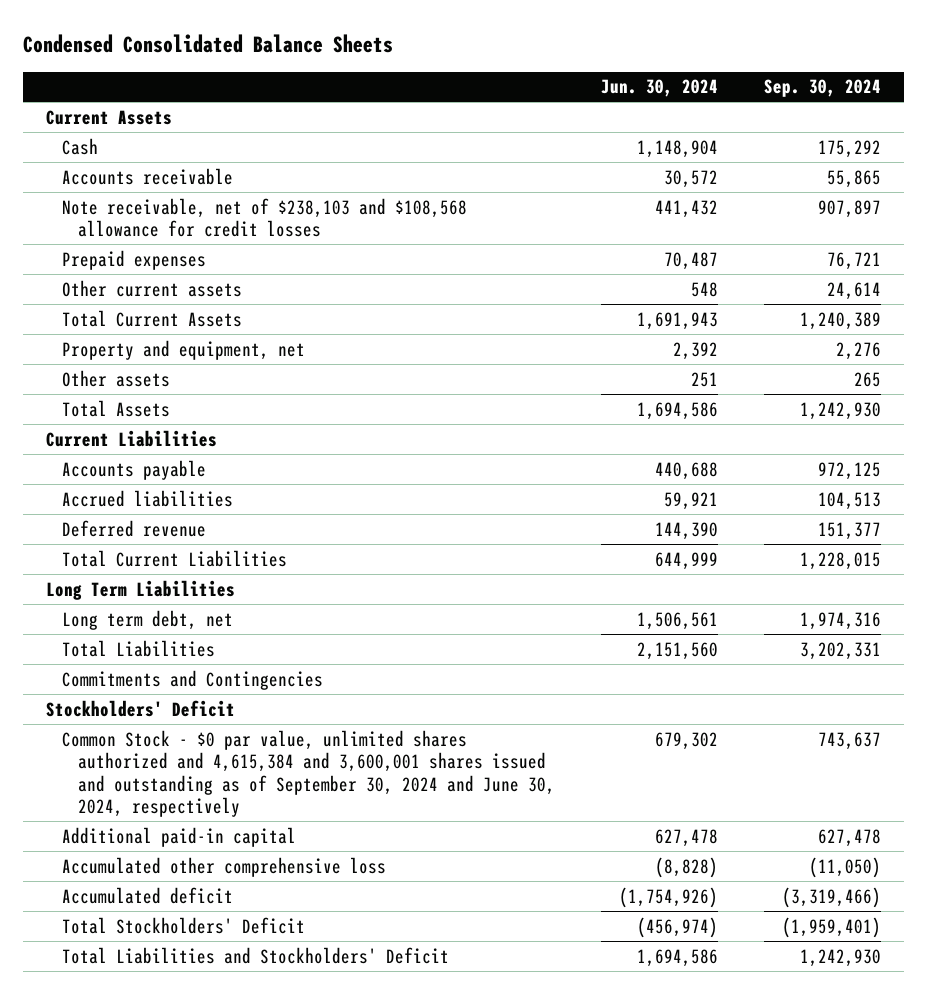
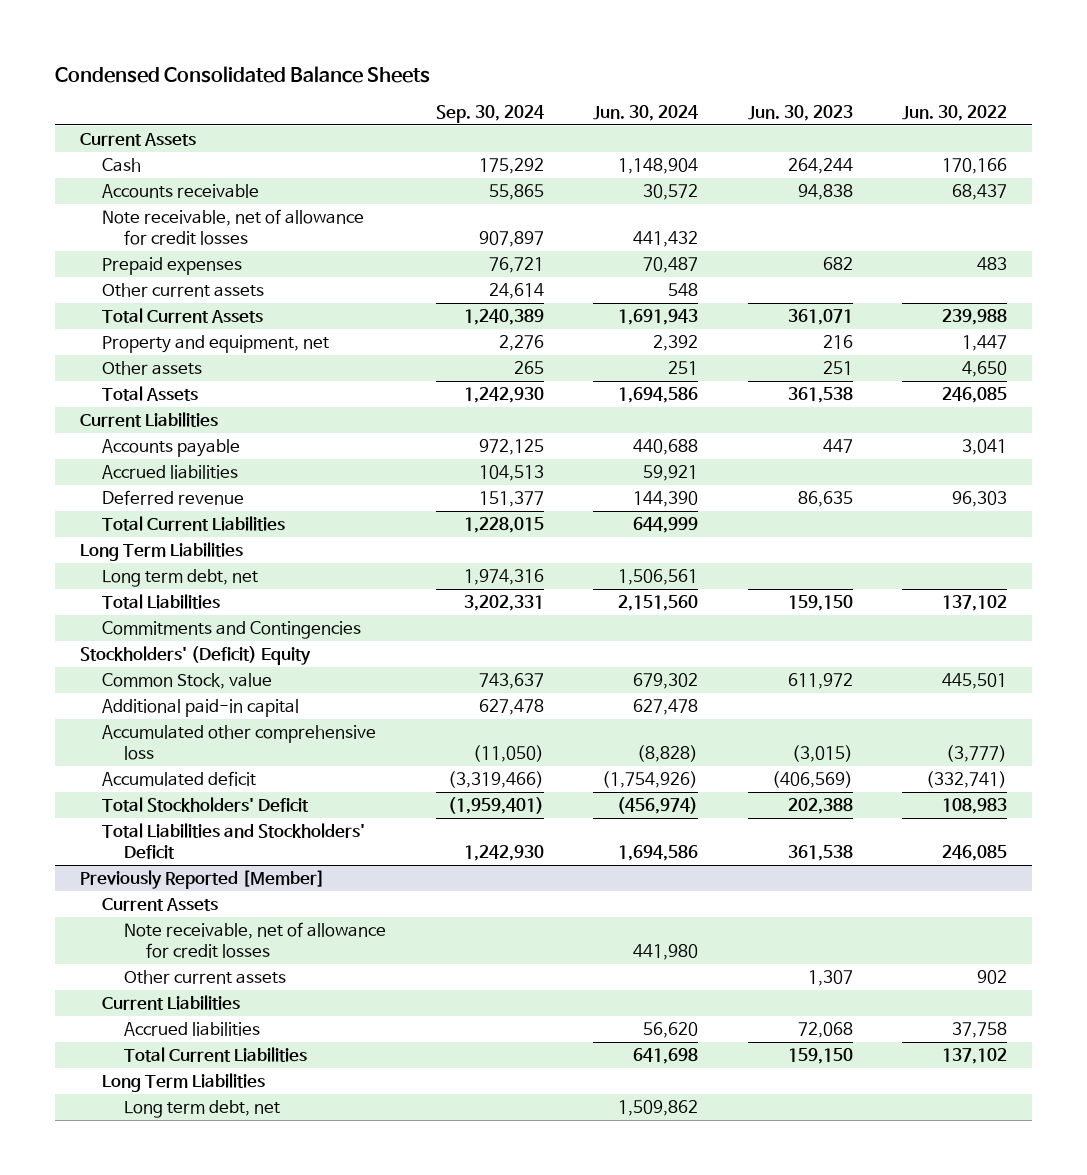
- | Jun. 30, 2024 | Sep. 30, 2024
+ | Sep. 30, 2024 | Jun. 30, 2024 | Jun. 30, 2023 | Jun. 30, 2022
- Note receivable, net of $238,103 and $108,568 allowance for credit losses | 441,432 | 907,897
+ Note receivable, net of allowance for credit losses | 907,897 | 441,432 | |
- Stockholders' Deficit
- Common Stock - $0 par value, unlimited shares authorized and 4,615,384 and 3,600,001 shares issued and outstanding as of September 30, 2024 and June 30, 2024, respectively | 679,302 | 743,637
+ Stockholders' (Deficit) Equity
+ Common Stock, value | 743,637 | 679,302 | 611,972 | 445,501
+ Previously Reported [Member]
+ Current Assets
+ Note receivable, net of allowance for credit losses | | 441,980 | |
+ Other current assets | | | 1,307 | 902
+ Current Liabilities
+ Accrued liabilities | | 56,620 | 72,068 | 37,758
+ Total Current Liabilities | | 641,698 | 159,150 | 137,102
+ Long Term Liabilities
+ Long term debt, net | | 1,509,862 | |

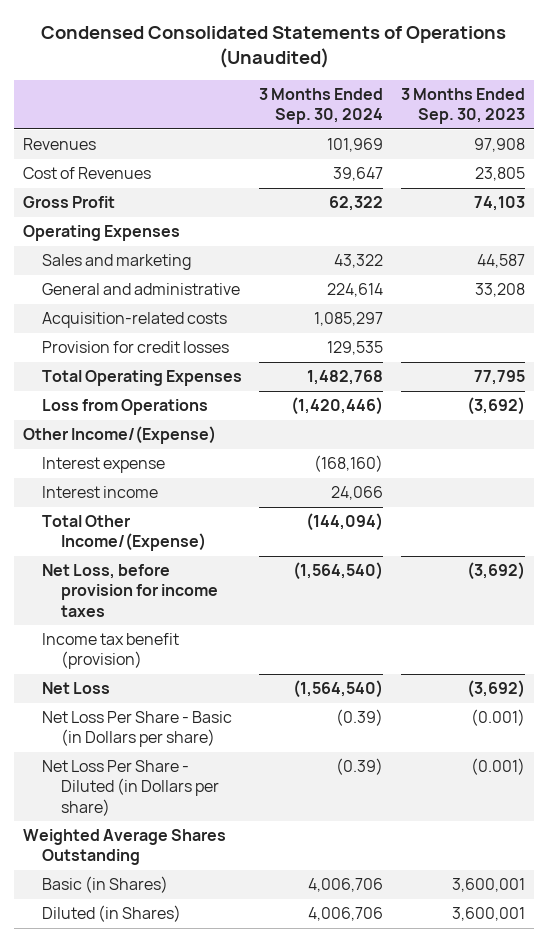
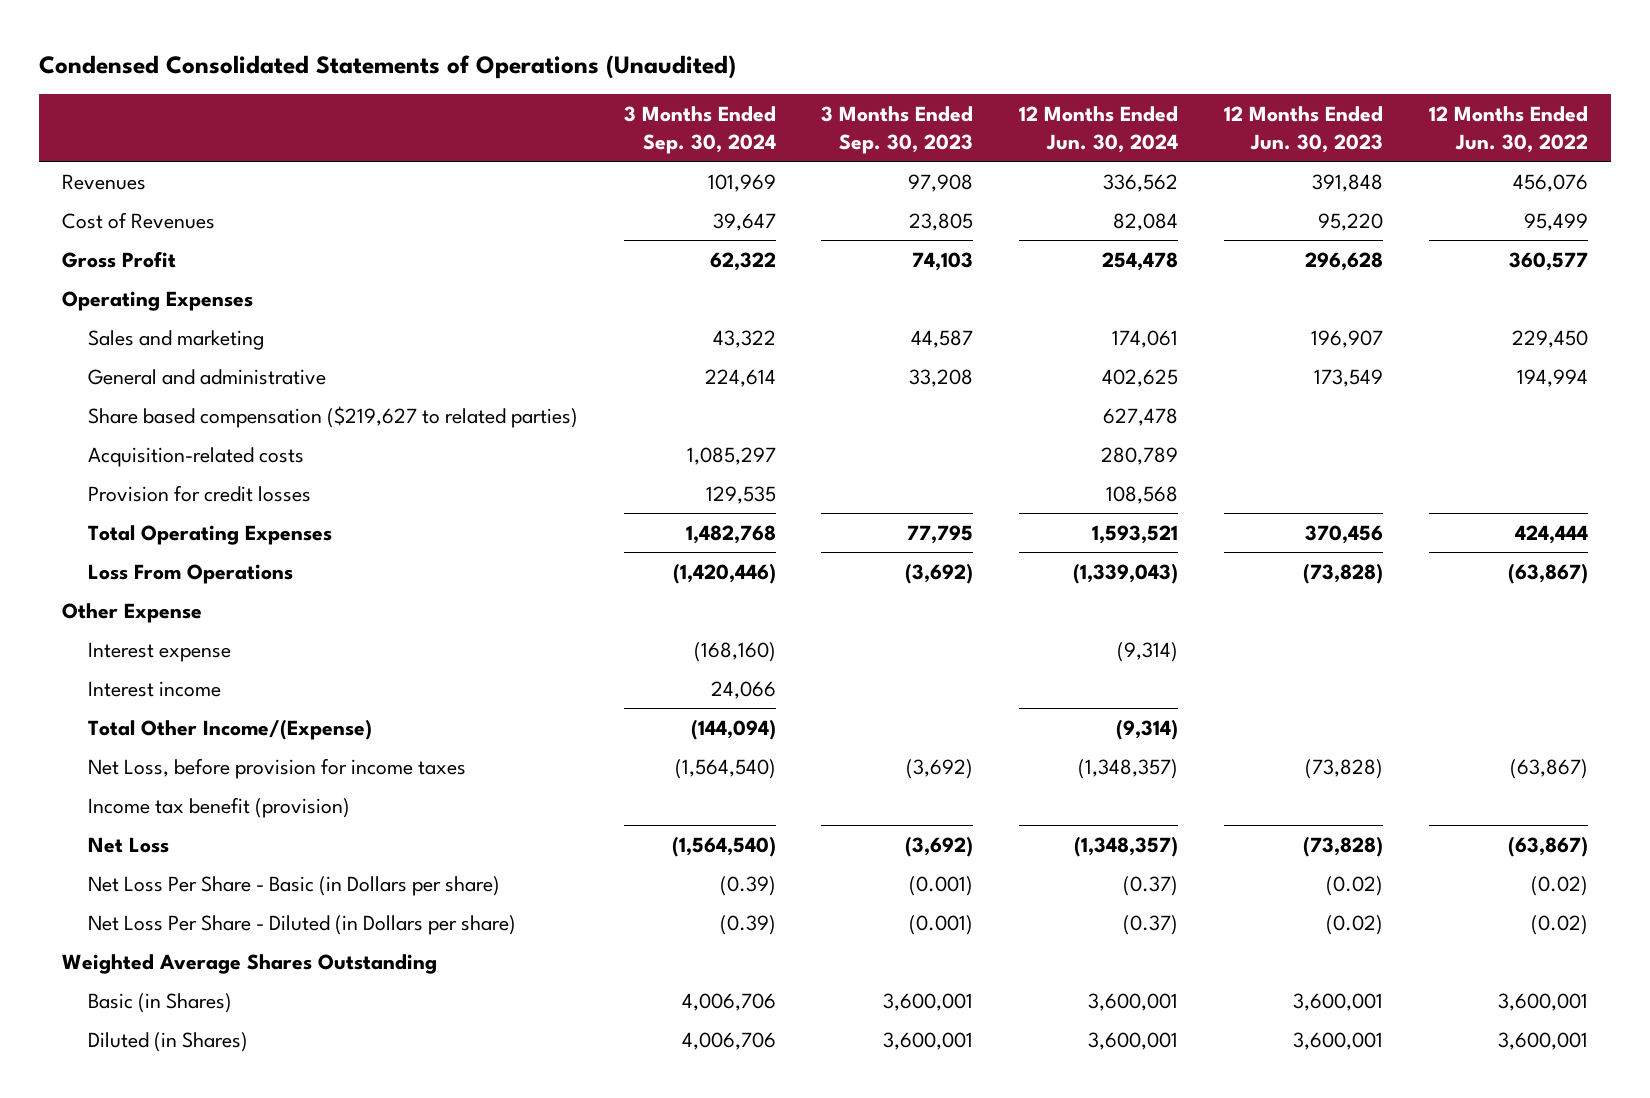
- | 3 Months Ended Sep. 30, 2024 | 3 Months Ended Sep. 30, 2023
+ | 3 Months Ended Sep. 30, 2024 | 3 Months Ended Sep. 30, 2023 | 12 Months Ended Jun. 30, 2024 | 12 Months Ended Jun. 30, 2023 | 12 Months Ended Jun. 30, 2022
+ Share based compensation ($219,627 to related parties) | | | 627,478 | |
- Loss from Operations | (1,420,446) | (3,692)
- Other Income/(Expense)
+ Loss From Operations | (1,420,446) | (3,692) | (1,339,043) | (73,828) | (63,867)
+ Other Expense

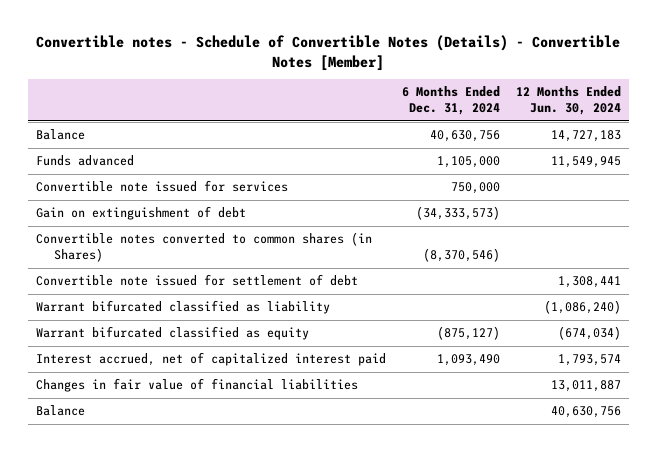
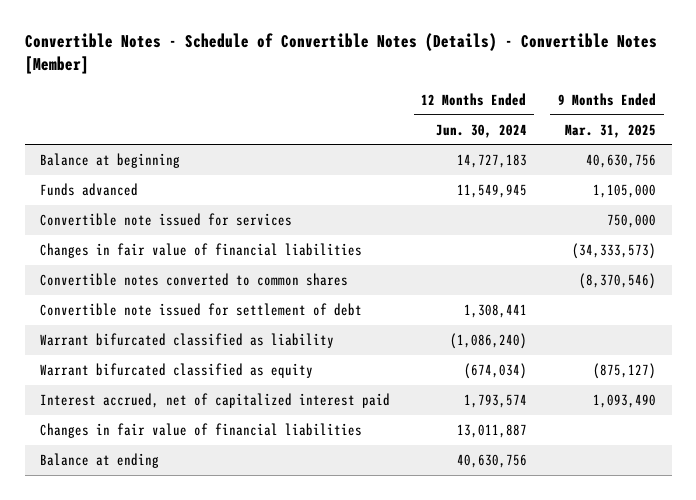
- Convertible notes - Schedule of Convertible Notes (Details) - Convertible Notes [Member]
+ Convertible Notes - Schedule of Convertible Notes (Details) - Convertible Notes [Member]
- | 6 Months Ended Dec. 31, 2024 | 12 Months Ended Jun. 30, 2024
+ | 12 Months Ended Jun. 30, 2024 | 9 Months Ended Mar. 31, 2025
- Balance | 40,630,756 | 14,727,183
+ Balance at beginning | 14,727,183 | 40,630,756
- Gain on extinguishment of debt | (34,333,573) |
- Convertible notes converted to common shares (in Shares) | (8,370,546) |
+ Changes in fair value of financial liabilities | | (34,333,573)
+ Convertible notes converted to common shares | | (8,370,546)
- Balance | | 40,630,756
+ Balance at ending | 40,630,756 |

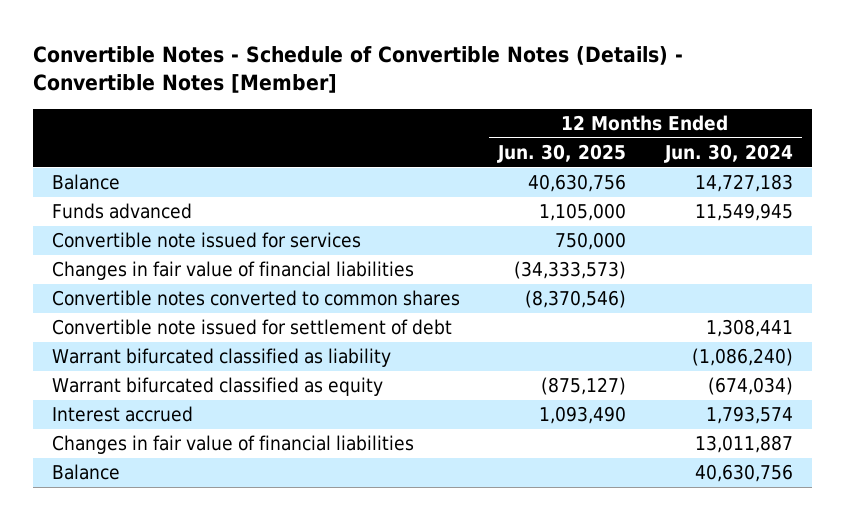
- | 12 Months Ended Jun. 30, 2024 | 9 Months Ended Mar. 31, 2025
+ | 12 Months Ended Jun. 30, 2025 | 12 Months Ended Jun. 30, 2024
- Balance at beginning | 14,727,183 | 40,630,756
+ Balance | 40,630,756 | 14,727,183
- Interest accrued, net of capitalized interest paid | 1,793,574 | 1,093,490
+ Interest accrued | 1,093,490 | 1,793,574
- Balance at ending | 40,630,756 |
+ Balance | | 40,630,756

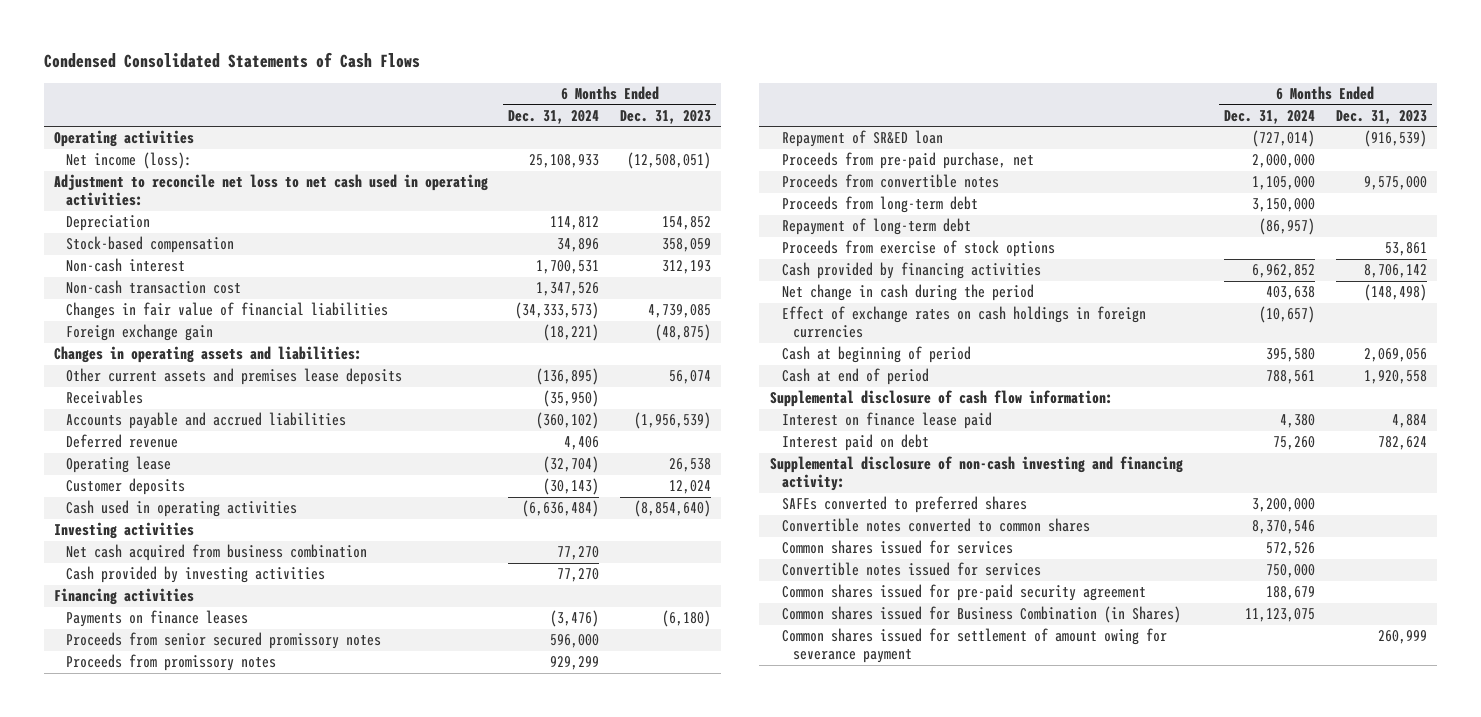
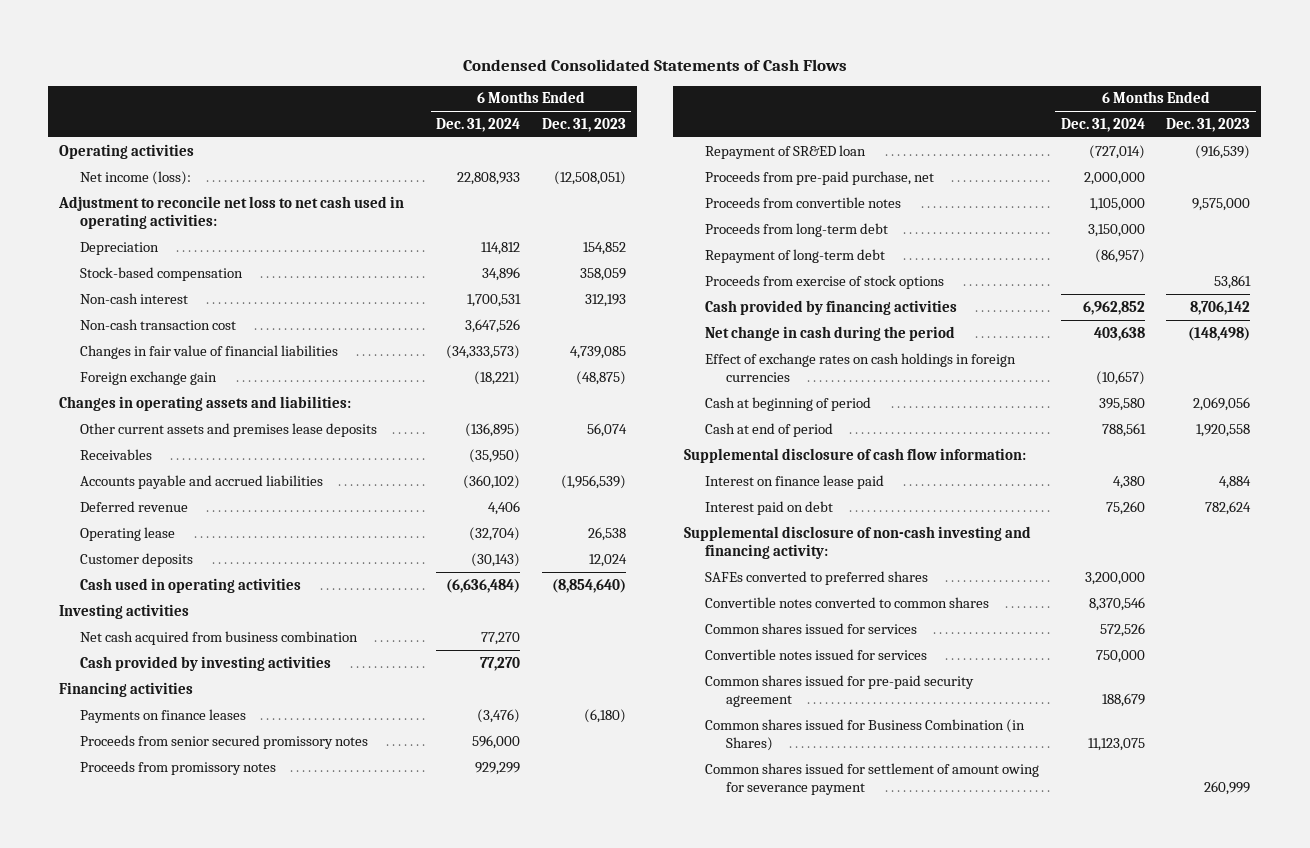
- Net income (loss): | 25,108,933 | (12,508,051)
+ Net income (loss): | 22,808,933 | (12,508,051)
- Non-cash transaction cost | 1,347,526 |
+ Non-cash transaction cost | 3,647,526 |

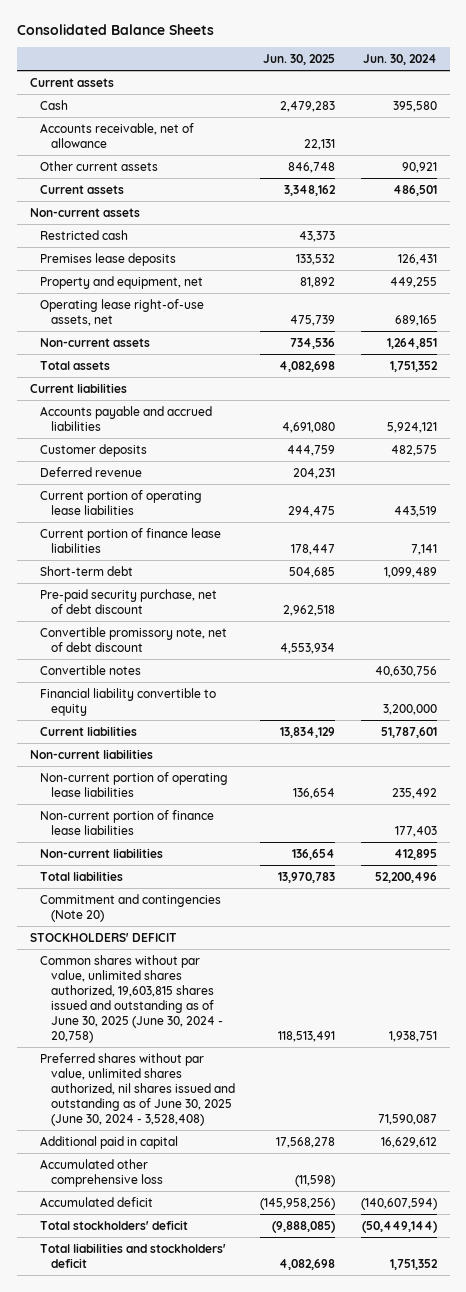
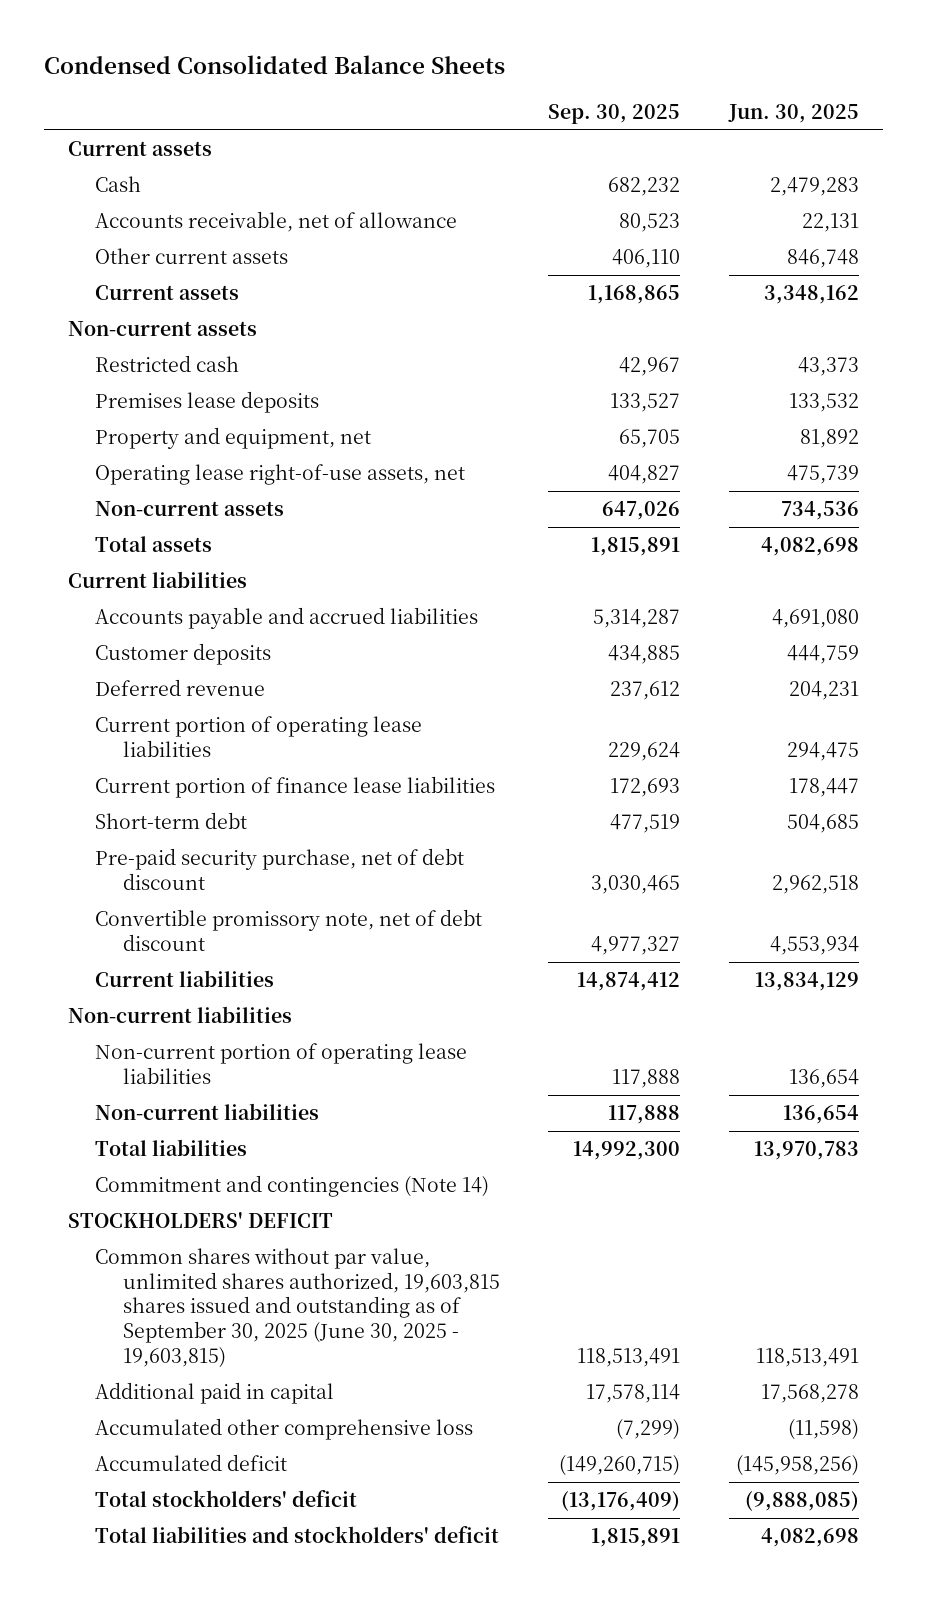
- Consolidated Balance Sheets
+ Condensed Consolidated Balance Sheets
- | Jun. 30, 2025 | Jun. 30, 2024
+ | Sep. 30, 2025 | Jun. 30, 2025
- Convertible notes | | 40,630,756
- Financial liability convertible to equity | | 3,200,000
- Non-current portion of finance lease liabilities | | 177,403
- Commitment and contingencies (Note 20)
+ Commitment and contingencies (Note 14)
- Common shares without par value, unlimited shares authorized, 19,603,815 shares issued and outstanding as of June 30, 2025 (June 30, 2024 - 20,758) | 118,513,491 | 1,938,751
- Preferred shares without par value, unlimited shares authorized, nil shares issued and outstanding as of June 30, 2025 (June 30, 2024 - 3,528,408) | | 71,590,087
+ Common shares without par value, unlimited shares authorized, 19,603,815 shares issued and outstanding as of September 30, 2025 (June 30, 2025 - 19,603,815) | 118,513,491 | 118,513,491

